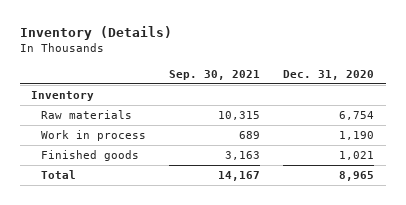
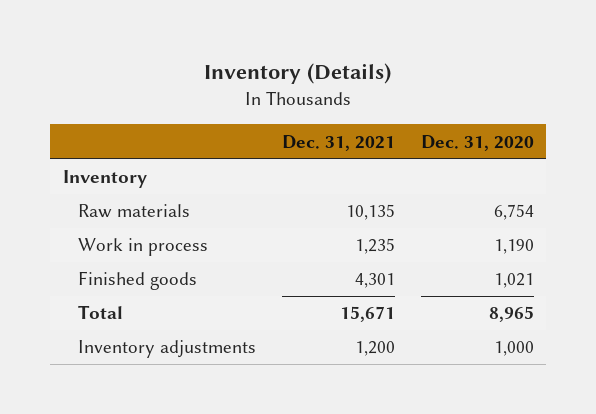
- | Sep. 30, 2021 | Dec. 31, 2020
+ | Dec. 31, 2021 | Dec. 31, 2020
+ Inventory adjustments | 1,200 | 1,000

